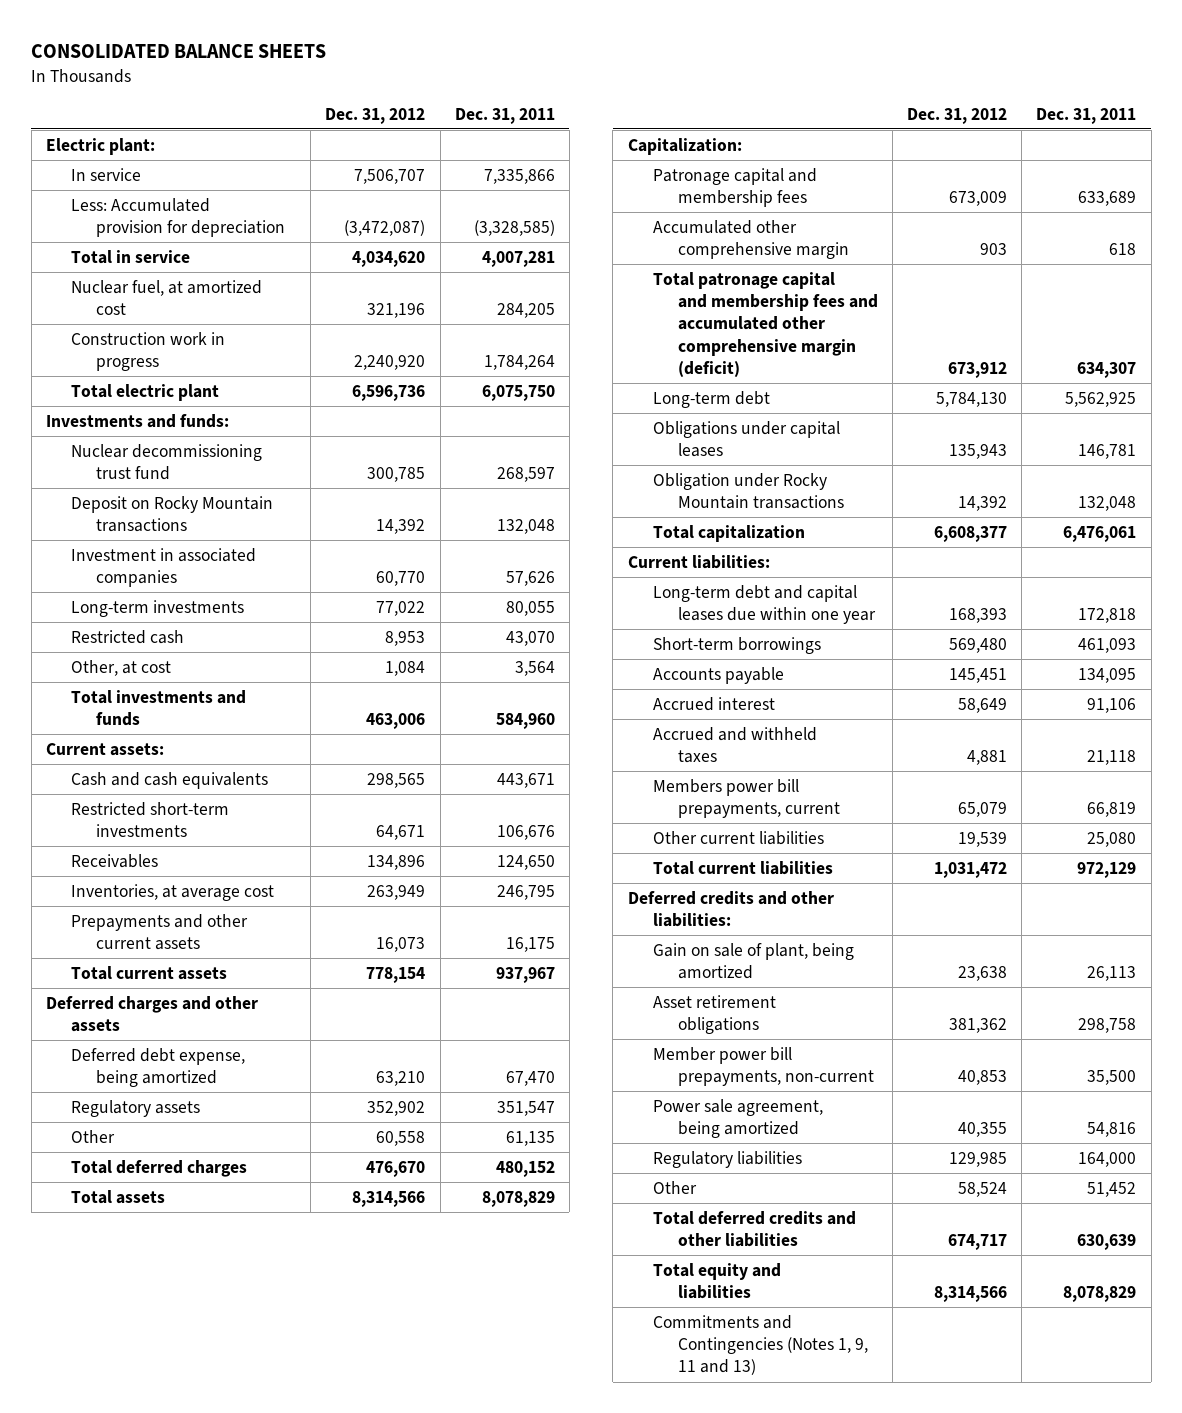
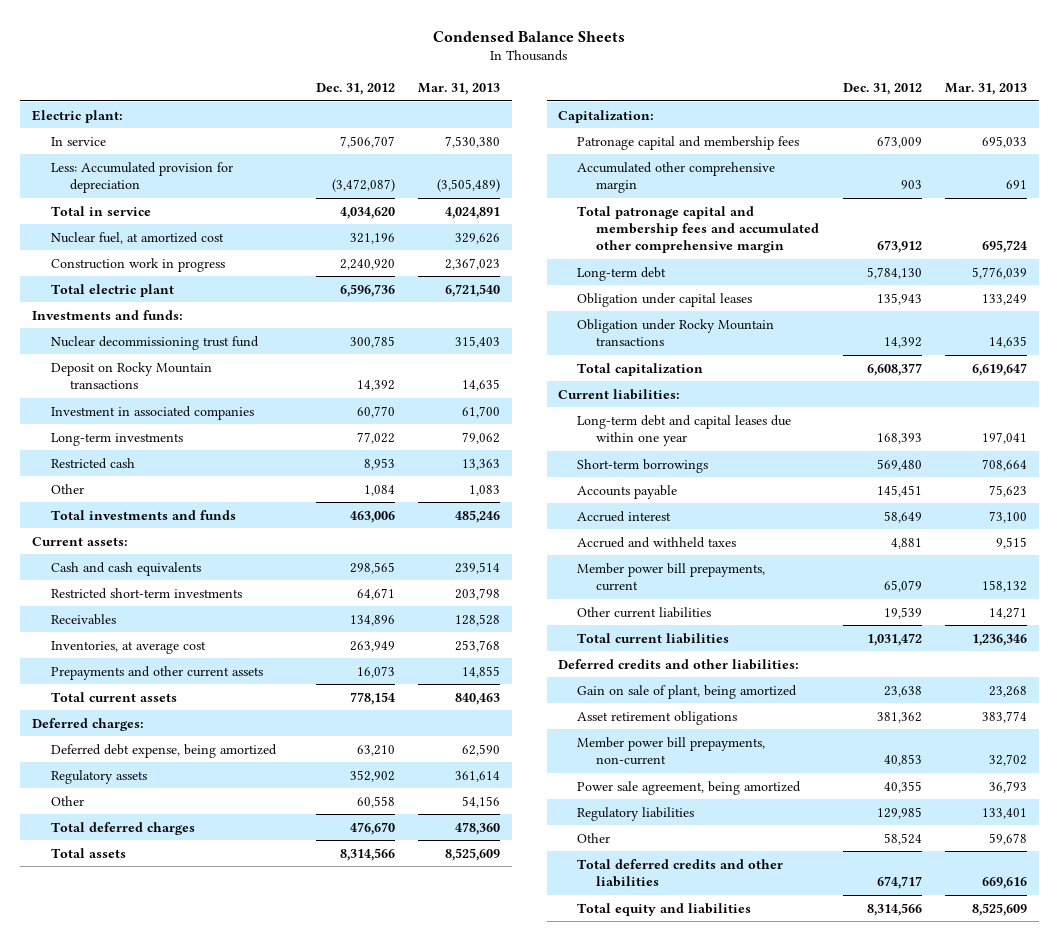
- CONSOLIDATED BALANCE SHEETS
+ Condensed Balance Sheets
- | Dec. 31, 2012 | Dec. 31, 2011
+ | Dec. 31, 2012 | Mar. 31, 2013
- Other, at cost | 1,084 | 3,564
+ Other | 1,084 | 1,083
- Deferred charges and other assets
+ Deferred charges:
- Total patronage capital and membership fees and accumulated other comprehensive margin (deficit) | 673,912 | 634,307
+ Total patronage capital and membership fees and accumulated other comprehensive margin | 673,912 | 695,724
- Obligations under capital leases | 135,943 | 146,781
+ Obligation under capital leases | 135,943 | 133,249
- Members power bill prepayments, current | 65,079 | 66,819
+ Member power bill prepayments, current | 65,079 | 158,132
- Commitments and Contingencies (Notes 1, 9, 11 and 13)

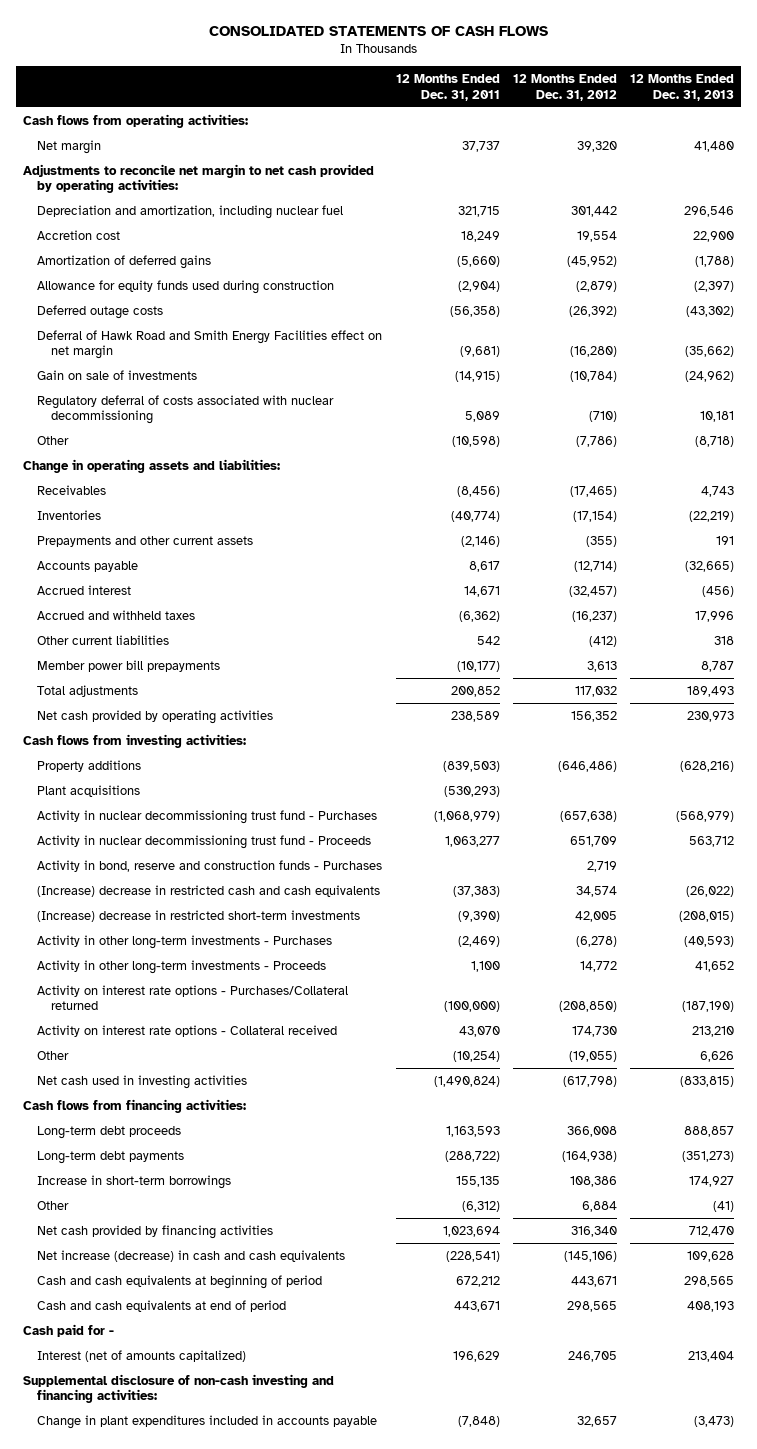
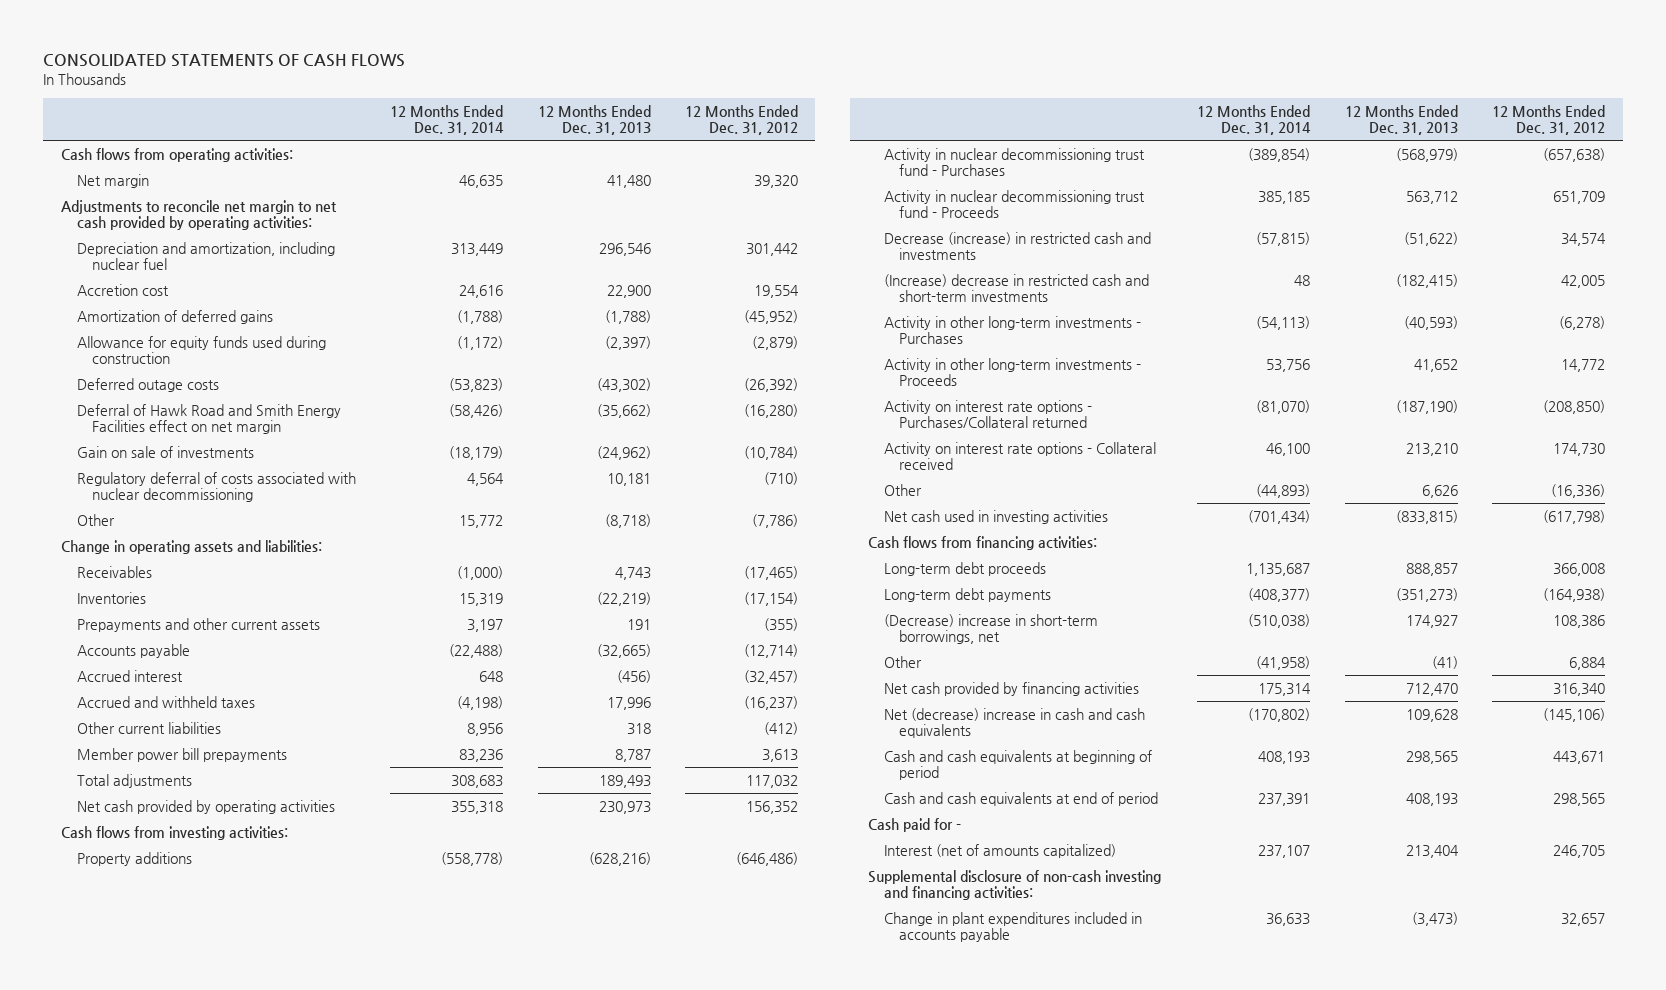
- | 12 Months Ended Dec. 31, 2011 | 12 Months Ended Dec. 31, 2012 | 12 Months Ended Dec. 31, 2013
+ | 12 Months Ended Dec. 31, 2014 | 12 Months Ended Dec. 31, 2013 | 12 Months Ended Dec. 31, 2012
- Plant acquisitions | (530,293) | |
- Activity in bond, reserve and construction funds - Purchases | | 2,719 |
- (Increase) decrease in restricted cash and cash equivalents | (37,383) | 34,574 | (26,022)
- (Increase) decrease in restricted short-term investments | (9,390) | 42,005 | (208,015)
+ Decrease (increase) in restricted cash and investments | (57,815) | (51,622) | 34,574
+ (Increase) decrease in restricted cash and short-term investments | 48 | (182,415) | 42,005
- Other | (10,254) | (19,055) | 6,626
+ Other | (44,893) | 6,626 | (16,336)
- Increase in short-term borrowings | 155,135 | 108,386 | 174,927
+ (Decrease) increase in short-term borrowings, net | (510,038) | 174,927 | 108,386
- Net increase (decrease) in cash and cash equivalents | (228,541) | (145,106) | 109,628
+ Net (decrease) increase in cash and cash equivalents | (170,802) | 109,628 | (145,106)

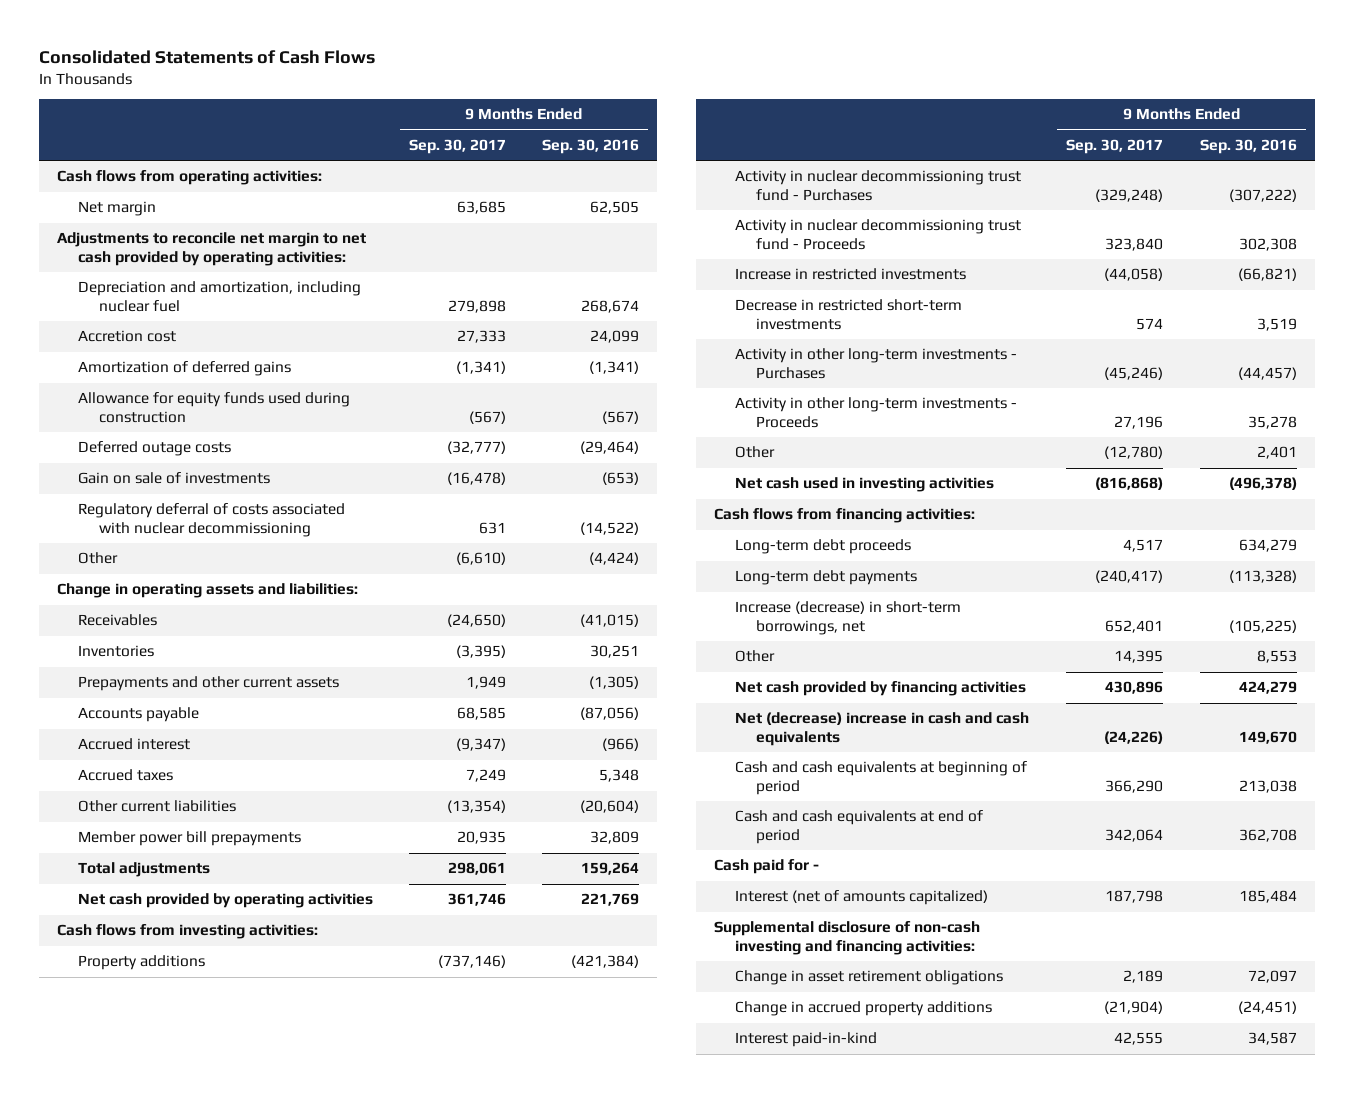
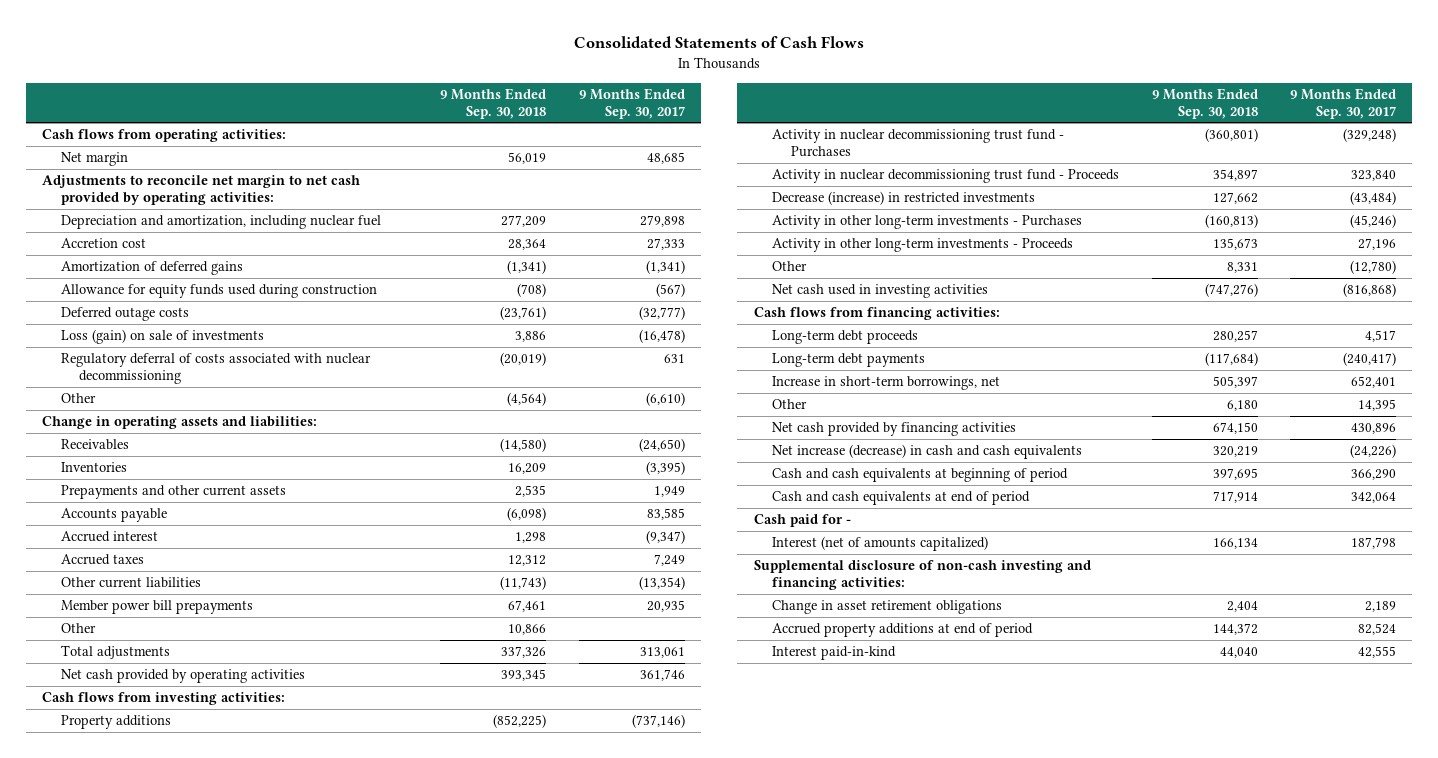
- | 9 Months Ended Sep. 30, 2017 | 9 Months Ended Sep. 30, 2016
+ | 9 Months Ended Sep. 30, 2018 | 9 Months Ended Sep. 30, 2017
- Net margin | 63,685 | 62,505
+ Net margin | 56,019 | 48,685
- Gain on sale of investments | (16,478) | (653)
+ Loss (gain) on sale of investments | 3,886 | (16,478)
- Accounts payable | 68,585 | (87,056)
+ Accounts payable | (6,098) | 83,585
- Total adjustments | 298,061 | 159,264
+ Other | 10,866 |
+ Total adjustments | 337,326 | 313,061
- Increase in restricted investments | (44,058) | (66,821)
- Decrease in restricted short-term investments | 574 | 3,519
+ Decrease (increase) in restricted investments | 127,662 | (43,484)
- Increase (decrease) in short-term borrowings, net | 652,401 | (105,225)
+ Increase in short-term borrowings, net | 505,397 | 652,401
- Net (decrease) increase in cash and cash equivalents | (24,226) | 149,670
+ Net increase (decrease) in cash and cash equivalents | 320,219 | (24,226)
- Change in accrued property additions | (21,904) | (24,451)
+ Accrued property additions at end of period | 144,372 | 82,524

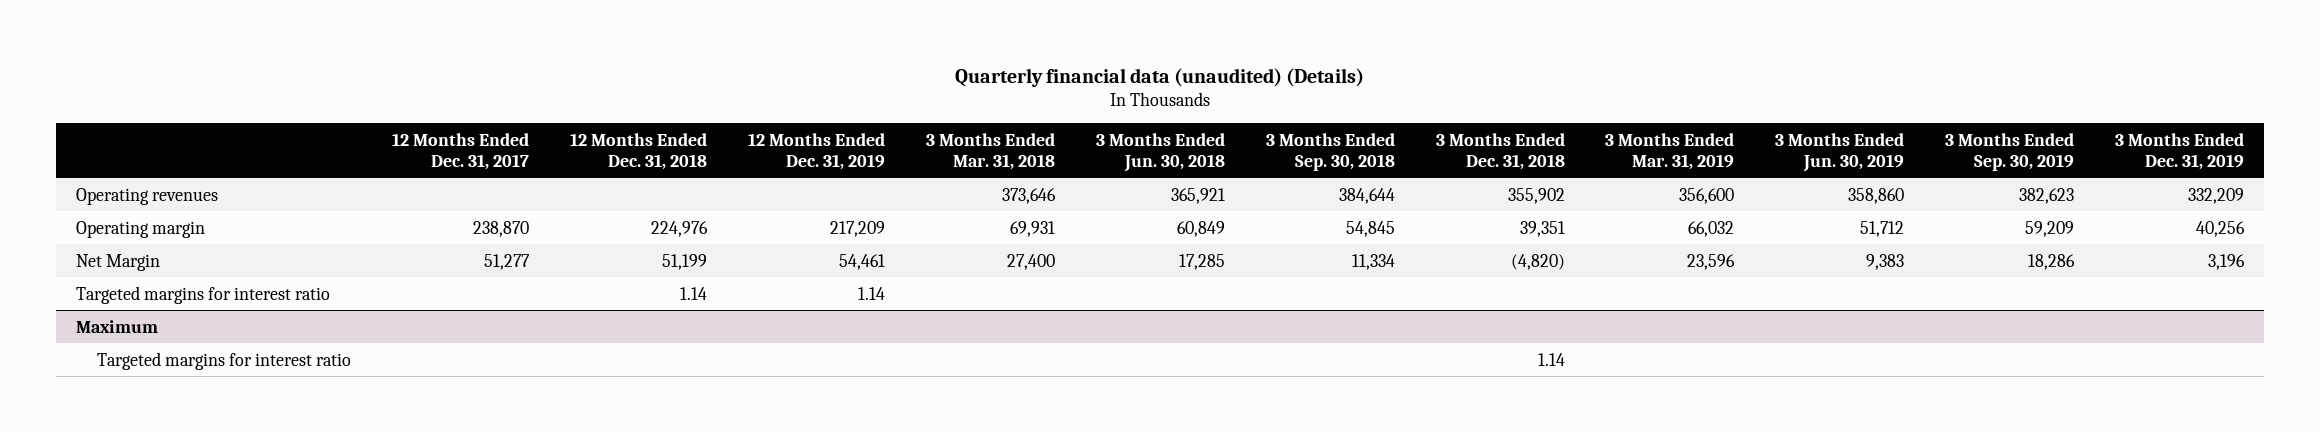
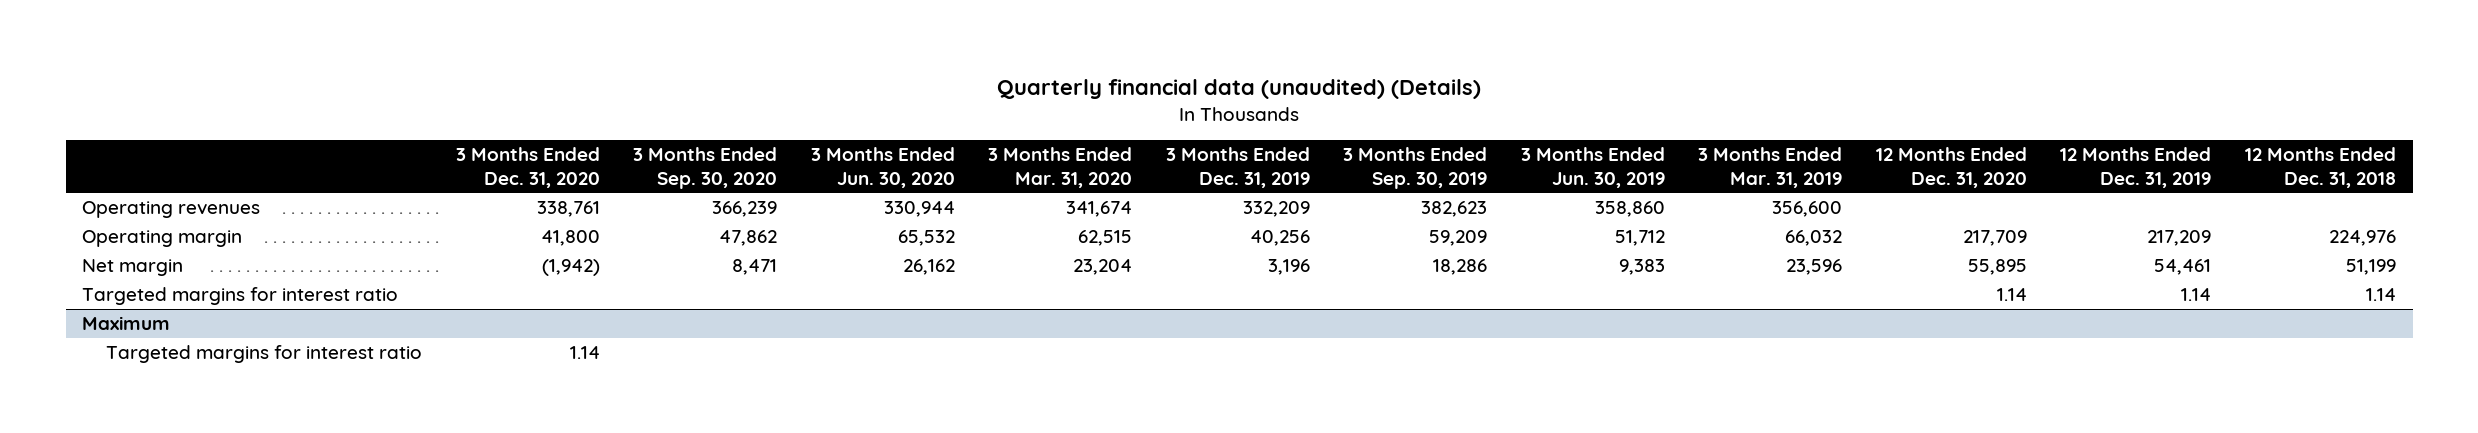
- | 12 Months Ended Dec. 31, 2017 | 12 Months Ended Dec. 31, 2018 | 12 Months Ended Dec. 31, 2019 | 3 Months Ended Mar. 31, 2018 | 3 Months Ended Jun. 30, 2018 | 3 Months Ended Sep. 30, 2018 | 3 Months Ended Dec. 31, 2018 | 3 Months Ended Mar. 31, 2019 | 3 Months Ended Jun. 30, 2019 | 3 Months Ended Sep. 30, 2019 | 3 Months Ended Dec. 31, 2019
+ | 3 Months Ended Dec. 31, 2020 | 3 Months Ended Sep. 30, 2020 | 3 Months Ended Jun. 30, 2020 | 3 Months Ended Mar. 31, 2020 | 3 Months Ended Dec. 31, 2019 | 3 Months Ended Sep. 30, 2019 | 3 Months Ended Jun. 30, 2019 | 3 Months Ended Mar. 31, 2019 | 12 Months Ended Dec. 31, 2020 | 12 Months Ended Dec. 31, 2019 | 12 Months Ended Dec. 31, 2018
- Net Margin | 51,277 | 51,199 | 54,461 | 27,400 | 17,285 | 11,334 | (4,820) | 23,596 | 9,383 | 18,286 | 3,196
+ Net margin | (1,942) | 8,471 | 26,162 | 23,204 | 3,196 | 18,286 | 9,383 | 23,596 | 55,895 | 54,461 | 51,199

